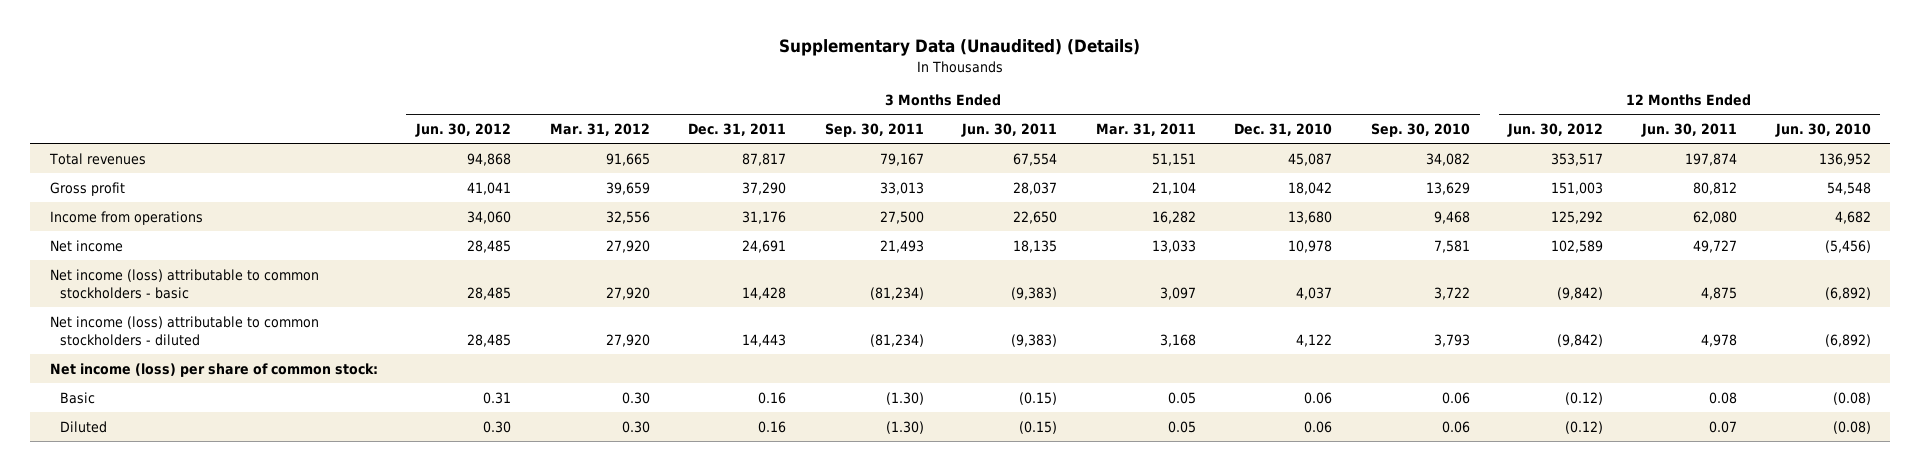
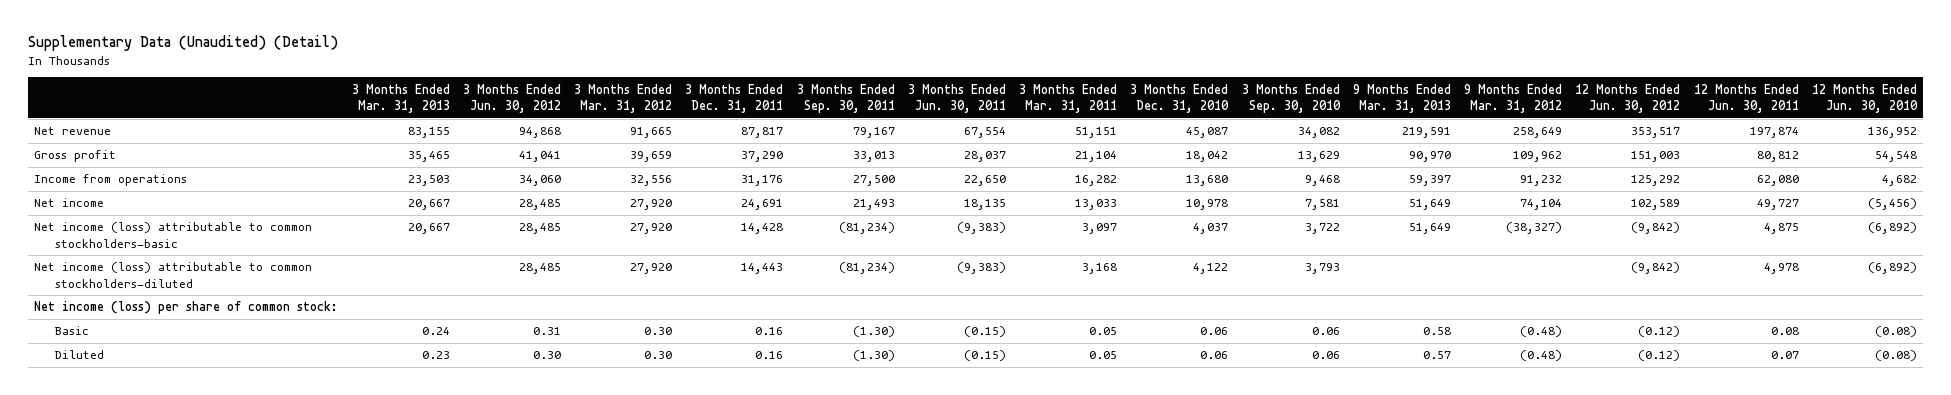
- Supplementary Data (Unaudited) (Details)
+ Supplementary Data (Unaudited) (Detail)
- | 3 Months Ended Jun. 30, 2012 | 3 Months Ended Mar. 31, 2012 | 3 Months Ended Dec. 31, 2011 | 3 Months Ended Sep. 30, 2011 | 3 Months Ended Jun. 30, 2011 | 3 Months Ended Mar. 31, 2011 | 3 Months Ended Dec. 31, 2010 | 3 Months Ended Sep. 30, 2010 | 12 Months Ended Jun. 30, 2012 | 12 Months Ended Jun. 30, 2011 | 12 Months Ended Jun. 30, 2010
+ | 3 Months Ended Mar. 31, 2013 | 3 Months Ended Jun. 30, 2012 | 3 Months Ended Mar. 31, 2012 | 3 Months Ended Dec. 31, 2011 | 3 Months Ended Sep. 30, 2011 | 3 Months Ended Jun. 30, 2011 | 3 Months Ended Mar. 31, 2011 | 3 Months Ended Dec. 31, 2010 | 3 Months Ended Sep. 30, 2010 | 9 Months Ended Mar. 31, 2013 | 9 Months Ended Mar. 31, 2012 | 12 Months Ended Jun. 30, 2012 | 12 Months Ended Jun. 30, 2011 | 12 Months Ended Jun. 30, 2010
- Total revenues | 94,868 | 91,665 | 87,817 | 79,167 | 67,554 | 51,151 | 45,087 | 34,082 | 353,517 | 197,874 | 136,952
+ Net revenue | 83,155 | 94,868 | 91,665 | 87,817 | 79,167 | 67,554 | 51,151 | 45,087 | 34,082 | 219,591 | 258,649 | 353,517 | 197,874 | 136,952
- Net income (loss) attributable to common stockholders - basic | 28,485 | 27,920 | 14,428 | (81,234) | (9,383) | 3,097 | 4,037 | 3,722 | (9,842) | 4,875 | (6,892)
- Net income (loss) attributable to common stockholders - diluted | 28,485 | 27,920 | 14,443 | (81,234) | (9,383) | 3,168 | 4,122 | 3,793 | (9,842) | 4,978 | (6,892)
+ Net income (loss) attributable to common stockholders-basic | 20,667 | 28,485 | 27,920 | 14,428 | (81,234) | (9,383) | 3,097 | 4,037 | 3,722 | 51,649 | (38,327) | (9,842) | 4,875 | (6,892)
+ Net income (loss) attributable to common stockholders-diluted | | 28,485 | 27,920 | 14,443 | (81,234) | (9,383) | 3,168 | 4,122 | 3,793 | | | (9,842) | 4,978 | (6,892)

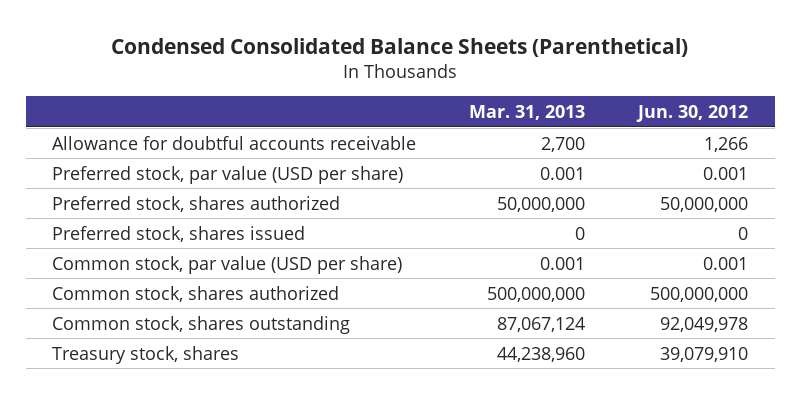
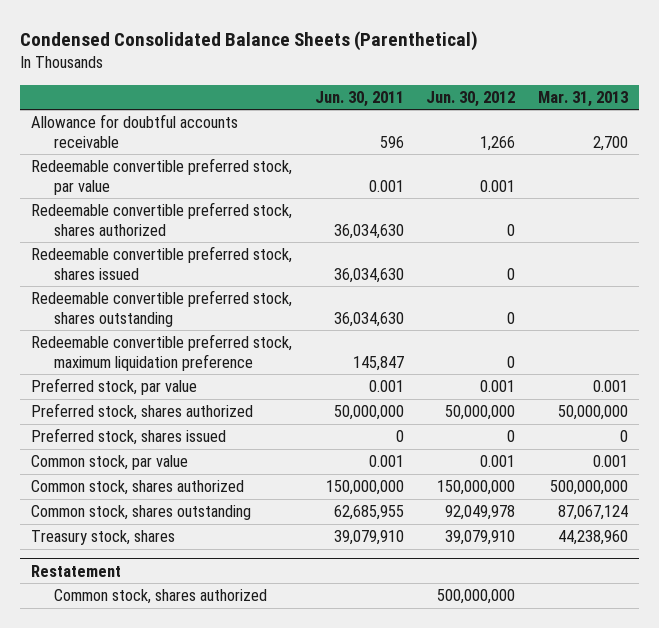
- | Mar. 31, 2013 | Jun. 30, 2012
+ | Jun. 30, 2011 | Jun. 30, 2012 | Mar. 31, 2013
- Preferred stock, par value (USD per share) | 0.001 | 0.001
+ Redeemable convertible preferred stock, par value | 0.001 | 0.001 |
+ Redeemable convertible preferred stock, shares authorized | 36,034,630 | 0 |
+ Redeemable convertible preferred stock, shares issued | 36,034,630 | 0 |
+ Redeemable convertible preferred stock, shares outstanding | 36,034,630 | 0 |
+ Redeemable convertible preferred stock, maximum liquidation preference | 145,847 | 0 |
+ Preferred stock, par value | 0.001 | 0.001 | 0.001
- Common stock, par value (USD per share) | 0.001 | 0.001
- Common stock, shares authorized | 500,000,000 | 500,000,000
+ Common stock, par value | 0.001 | 0.001 | 0.001
+ Common stock, shares authorized | 150,000,000 | 150,000,000 | 500,000,000
+ Restatement
+ Common stock, shares authorized | | 500,000,000 |

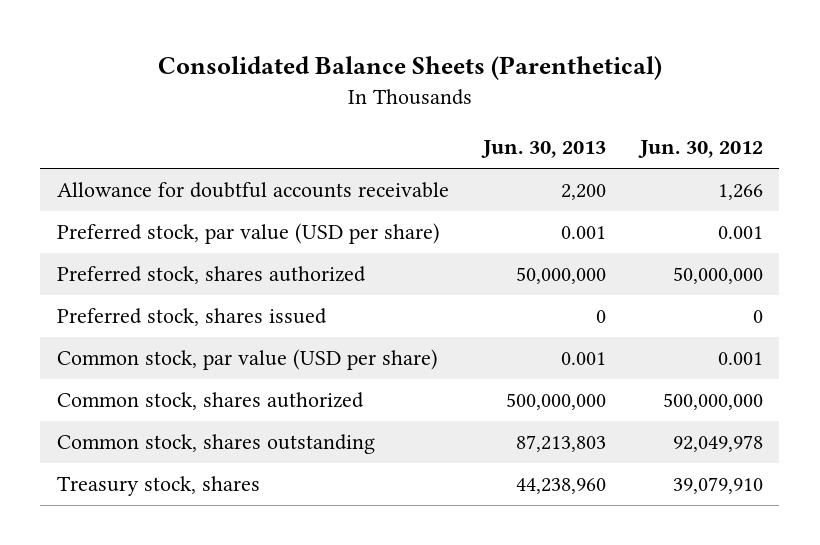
- Condensed Consolidated Balance Sheets (Parenthetical)
+ Consolidated Balance Sheets (Parenthetical)
- | Jun. 30, 2011 | Jun. 30, 2012 | Mar. 31, 2013
+ | Jun. 30, 2013 | Jun. 30, 2012
- Redeemable convertible preferred stock, par value | 0.001 | 0.001 |
- Redeemable convertible preferred stock, shares authorized | 36,034,630 | 0 |
- Redeemable convertible preferred stock, shares issued | 36,034,630 | 0 |
- Redeemable convertible preferred stock, shares outstanding | 36,034,630 | 0 |
- Redeemable convertible preferred stock, maximum liquidation preference | 145,847 | 0 |
- Preferred stock, par value | 0.001 | 0.001 | 0.001
+ Preferred stock, par value (USD per share) | 0.001 | 0.001
- Common stock, par value | 0.001 | 0.001 | 0.001
- Common stock, shares authorized | 150,000,000 | 150,000,000 | 500,000,000
+ Common stock, par value (USD per share) | 0.001 | 0.001
+ Common stock, shares authorized | 500,000,000 | 500,000,000
- Restatement
- Common stock, shares authorized | | 500,000,000 |

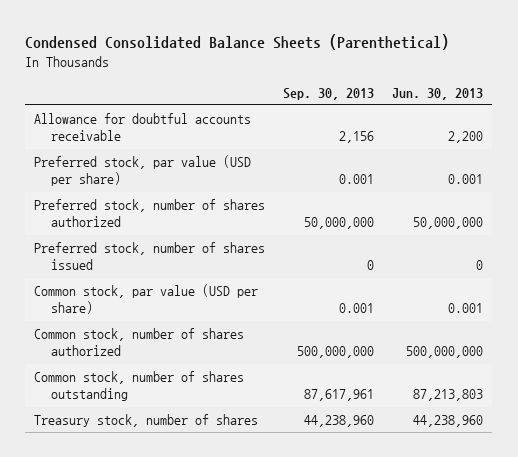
- Consolidated Balance Sheets (Parenthetical)
+ Condensed Consolidated Balance Sheets (Parenthetical)
- | Jun. 30, 2013 | Jun. 30, 2012
+ | Sep. 30, 2013 | Jun. 30, 2013
- Preferred stock, shares authorized | 50,000,000 | 50,000,000
- Preferred stock, shares issued | 0 | 0
+ Preferred stock, number of shares authorized | 50,000,000 | 50,000,000
+ Preferred stock, number of shares issued | 0 | 0
- Common stock, shares authorized | 500,000,000 | 500,000,000
- Common stock, shares outstanding | 87,213,803 | 92,049,978
- Treasury stock, shares | 44,238,960 | 39,079,910
+ Common stock, number of shares authorized | 500,000,000 | 500,000,000
+ Common stock, number of shares outstanding | 87,617,961 | 87,213,803
+ Treasury stock, number of shares | 44,238,960 | 44,238,960

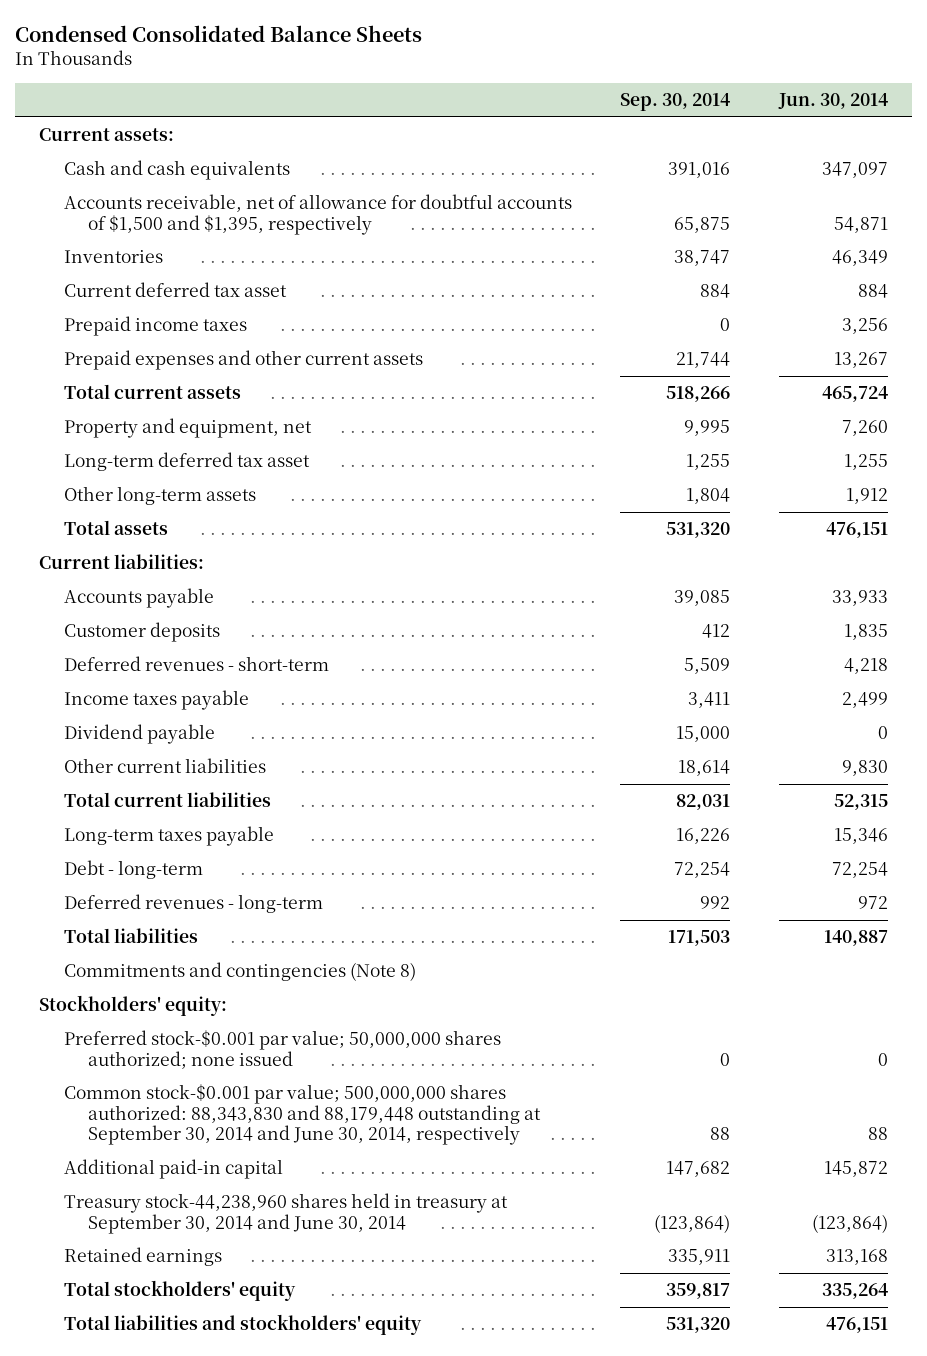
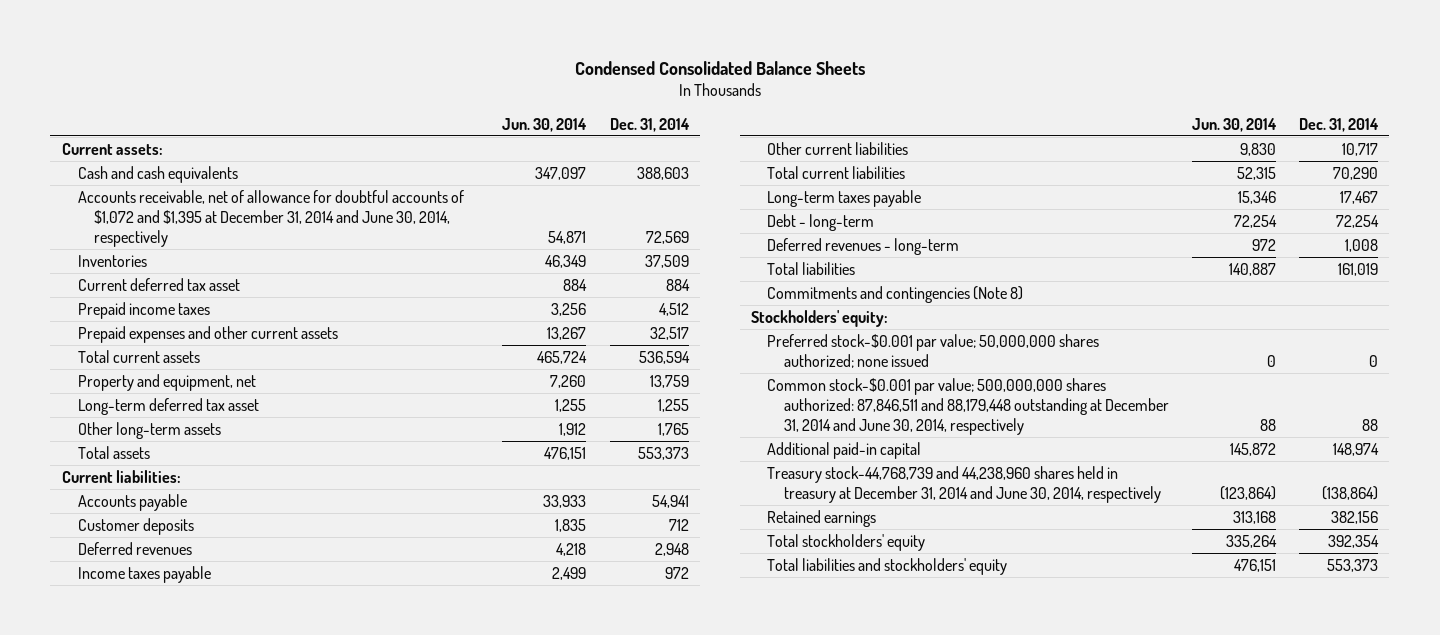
- | Sep. 30, 2014 | Jun. 30, 2014
+ | Jun. 30, 2014 | Dec. 31, 2014
- Accounts receivable, net of allowance for doubtful accounts of $1,500 and $1,395, respectively | 65,875 | 54,871
+ Accounts receivable, net of allowance for doubtful accounts of $1,072 and $1,395 at December 31, 2014 and June 30, 2014, respectively | 54,871 | 72,569
- Deferred revenues - short-term | 5,509 | 4,218
+ Deferred revenues | 4,218 | 2,948
- Dividend payable | 15,000 | 0
- Common stock-$0.001 par value; 500,000,000 shares authorized: 88,343,830 and 88,179,448 outstanding at September 30, 2014 and June 30, 2014, respectively | 88 | 88
+ Common stock-$0.001 par value; 500,000,000 shares authorized: 87,846,511 and 88,179,448 outstanding at December 31, 2014 and June 30, 2014, respectively | 88 | 88
- Treasury stock-44,238,960 shares held in treasury at September 30, 2014 and June 30, 2014 | (123,864) | (123,864)
+ Treasury stock-44,768,739 and 44,238,960 shares held in treasury at December 31, 2014 and June 30, 2014, respectively | (123,864) | (138,864)

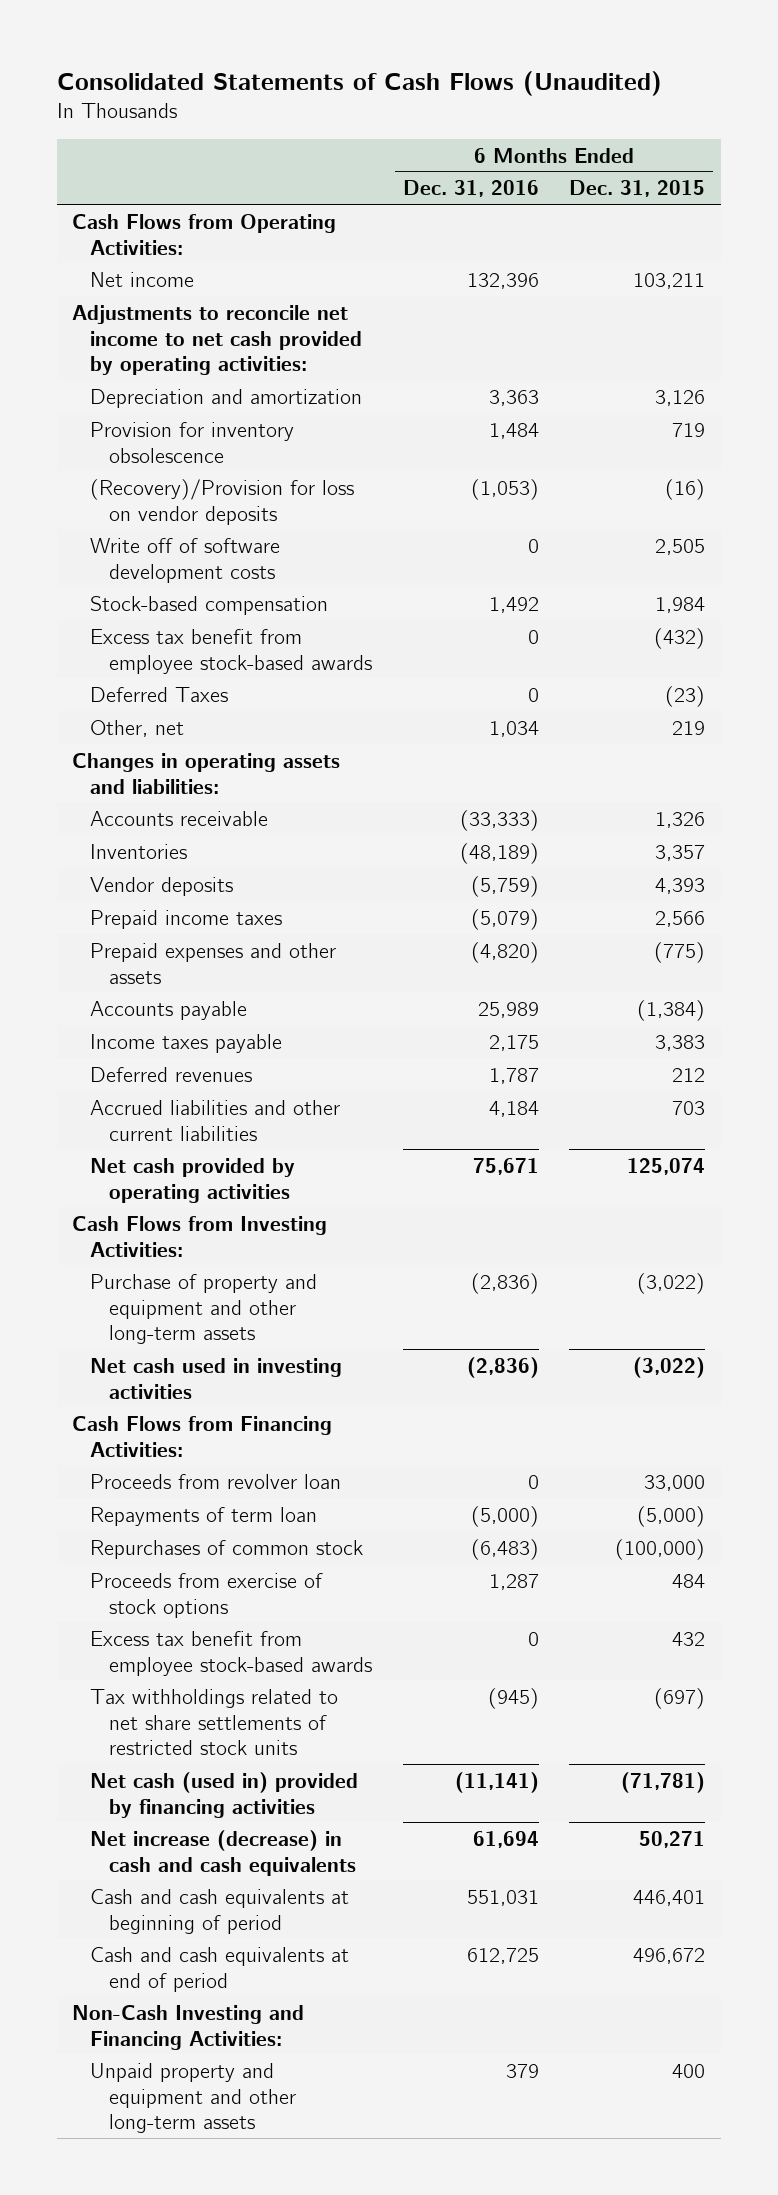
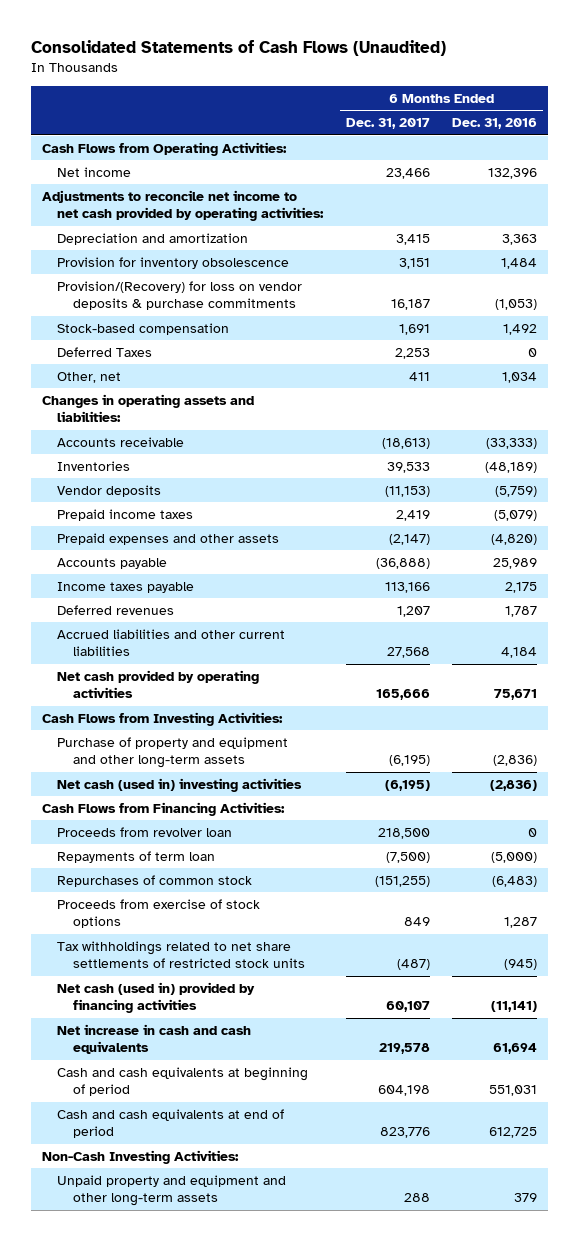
- | 6 Months Ended Dec. 31, 2016 | 6 Months Ended Dec. 31, 2015
+ | 6 Months Ended Dec. 31, 2017 | 6 Months Ended Dec. 31, 2016
- (Recovery)/Provision for loss on vendor deposits | (1,053) | (16)
- Write off of software development costs | 0 | 2,505
+ Provision/(Recovery) for loss on vendor deposits & purchase commitments | 16,187 | (1,053)
- Excess tax benefit from employee stock-based awards | 0 | (432)
- Net cash used in investing activities | (2,836) | (3,022)
+ Net cash (used in) investing activities | (6,195) | (2,836)
- Excess tax benefit from employee stock-based awards | 0 | 432
- Net increase (decrease) in cash and cash equivalents | 61,694 | 50,271
+ Net increase in cash and cash equivalents | 219,578 | 61,694
- Non-Cash Investing and Financing Activities:
+ Non-Cash Investing Activities:

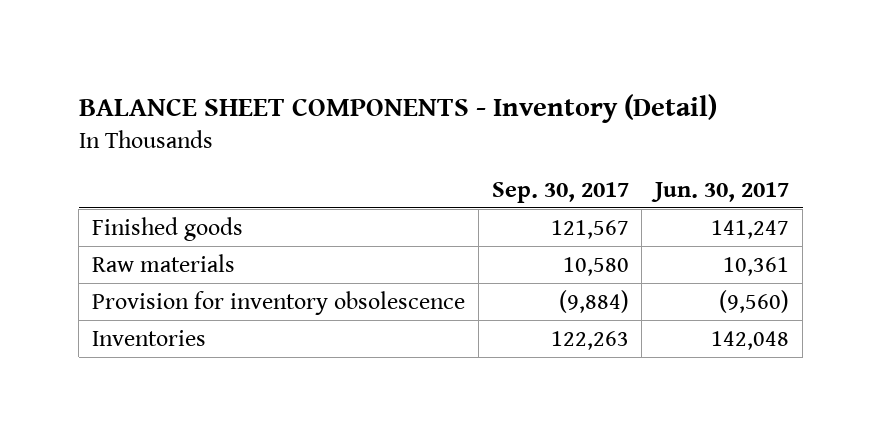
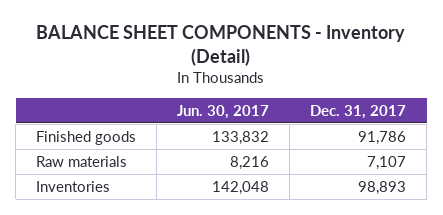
- | Sep. 30, 2017 | Jun. 30, 2017
+ | Jun. 30, 2017 | Dec. 31, 2017
- Finished goods | 121,567 | 141,247
- Raw materials | 10,580 | 10,361
- Provision for inventory obsolescence | (9,884) | (9,560)
+ Finished goods | 133,832 | 91,786
+ Raw materials | 8,216 | 7,107

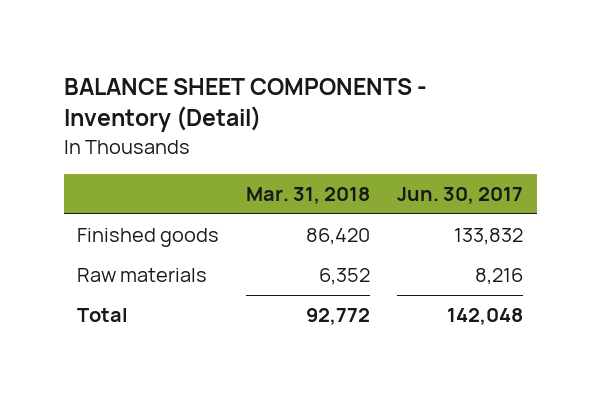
- | Jun. 30, 2017 | Dec. 31, 2017
+ | Mar. 31, 2018 | Jun. 30, 2017
- Inventories | 142,048 | 98,893
+ Total | 92,772 | 142,048

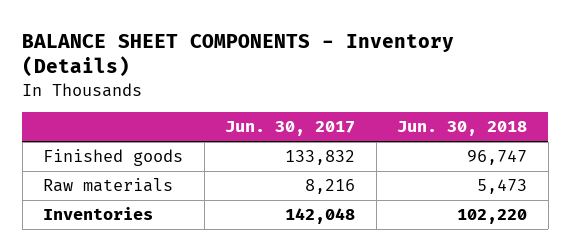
- BALANCE SHEET COMPONENTS - Inventory (Detail)
+ BALANCE SHEET COMPONENTS - Inventory (Details)
- | Mar. 31, 2018 | Jun. 30, 2017
+ | Jun. 30, 2017 | Jun. 30, 2018
- Total | 92,772 | 142,048
+ Inventories | 142,048 | 102,220

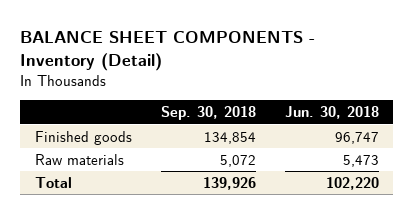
- BALANCE SHEET COMPONENTS - Inventory (Details)
+ BALANCE SHEET COMPONENTS - Inventory (Detail)
- | Jun. 30, 2017 | Jun. 30, 2018
+ | Sep. 30, 2018 | Jun. 30, 2018
- Inventories | 142,048 | 102,220
+ Total | 139,926 | 102,220

